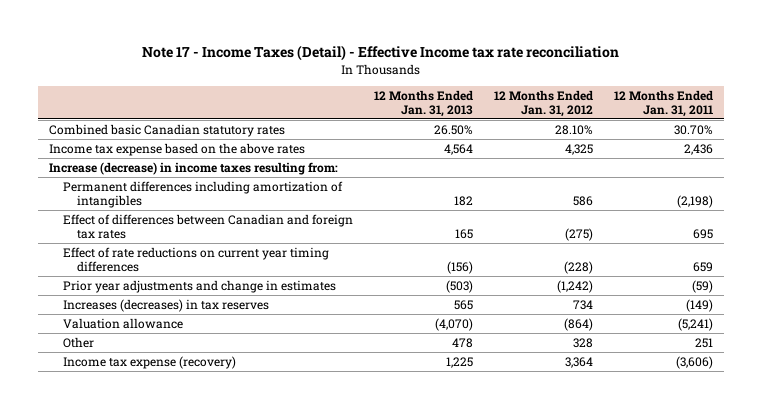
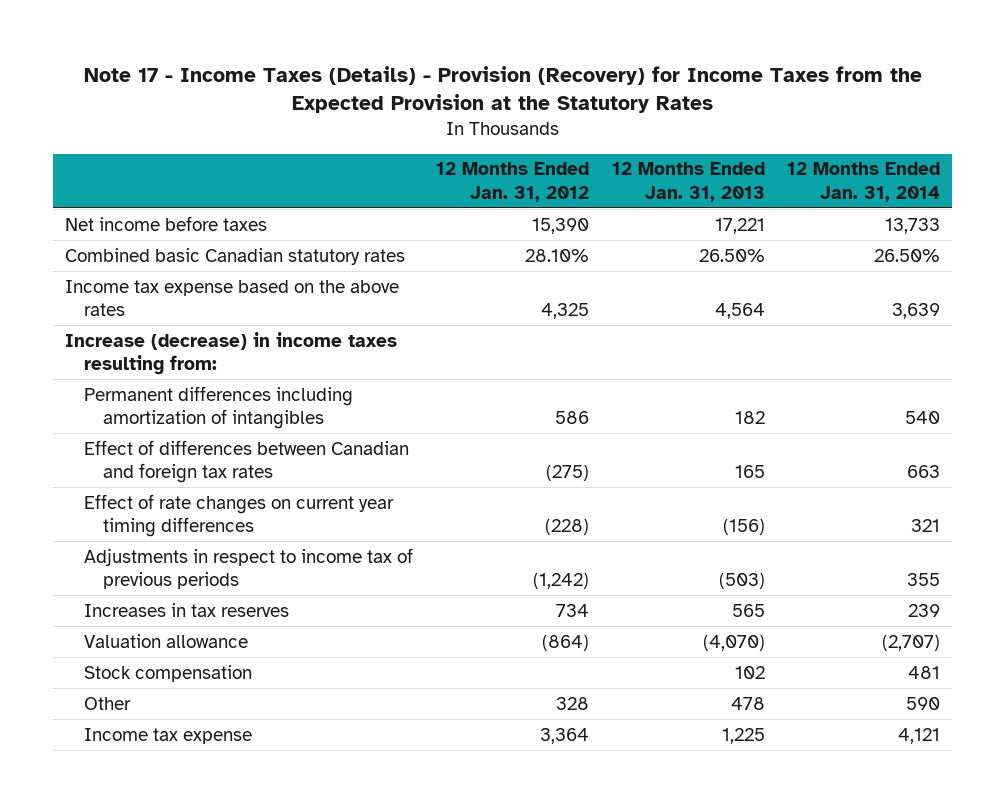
- Note 17 - Income Taxes (Detail) - Effective Income tax rate reconciliation
+ Note 17 - Income Taxes (Details) - Provision (Recovery) for Income Taxes from the Expected Provision at the Statutory Rates
- | 12 Months Ended Jan. 31, 2013 | 12 Months Ended Jan. 31, 2012 | 12 Months Ended Jan. 31, 2011
+ | 12 Months Ended Jan. 31, 2012 | 12 Months Ended Jan. 31, 2013 | 12 Months Ended Jan. 31, 2014
+ Net income before taxes | 15,390 | 17,221 | 13,733
- Effect of rate reductions on current year timing differences | (156) | (228) | 659
- Prior year adjustments and change in estimates | (503) | (1,242) | (59)
- Increases (decreases) in tax reserves | 565 | 734 | (149)
+ Effect of rate changes on current year timing differences | (228) | (156) | 321
+ Adjustments in respect to income tax of previous periods | (1,242) | (503) | 355
+ Increases in tax reserves | 734 | 565 | 239
+ Stock compensation | | 102 | 481
- Income tax expense (recovery) | 1,225 | 3,364 | (3,606)
+ Income tax expense | 3,364 | 1,225 | 4,121

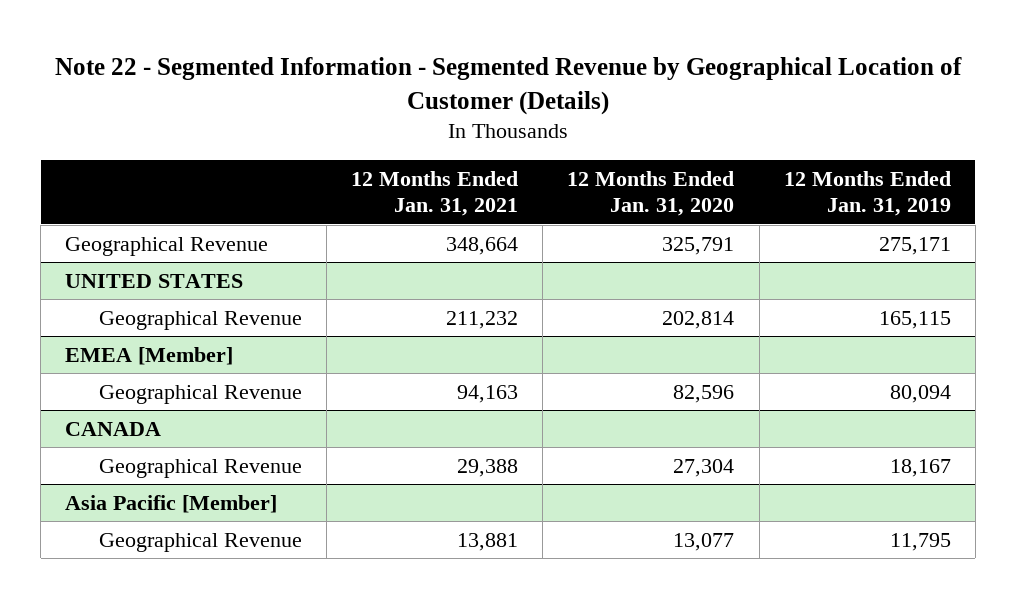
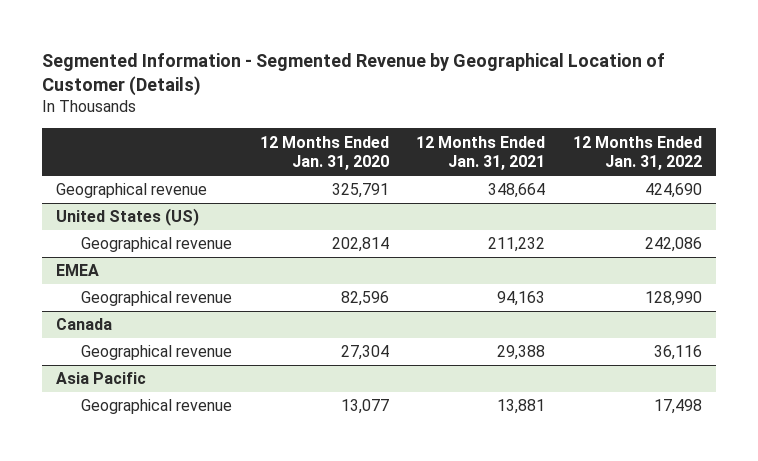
- Note 22 - Segmented Information - Segmented Revenue by Geographical Location of Customer (Details)
+ Segmented Information - Segmented Revenue by Geographical Location of Customer (Details)
- | 12 Months Ended Jan. 31, 2021 | 12 Months Ended Jan. 31, 2020 | 12 Months Ended Jan. 31, 2019
+ | 12 Months Ended Jan. 31, 2020 | 12 Months Ended Jan. 31, 2021 | 12 Months Ended Jan. 31, 2022
- Geographical Revenue | 348,664 | 325,791 | 275,171
- UNITED STATES
- Geographical Revenue | 211,232 | 202,814 | 165,115
- EMEA [Member]
- Geographical Revenue | 94,163 | 82,596 | 80,094
- CANADA
- Geographical Revenue | 29,388 | 27,304 | 18,167
- Asia Pacific [Member]
- Geographical Revenue | 13,881 | 13,077 | 11,795
+ Geographical revenue | 325,791 | 348,664 | 424,690
+ United States (US)
+ Geographical revenue | 202,814 | 211,232 | 242,086
+ EMEA
+ Geographical revenue | 82,596 | 94,163 | 128,990
+ Canada
+ Geographical revenue | 27,304 | 29,388 | 36,116
+ Asia Pacific
+ Geographical revenue | 13,077 | 13,881 | 17,498

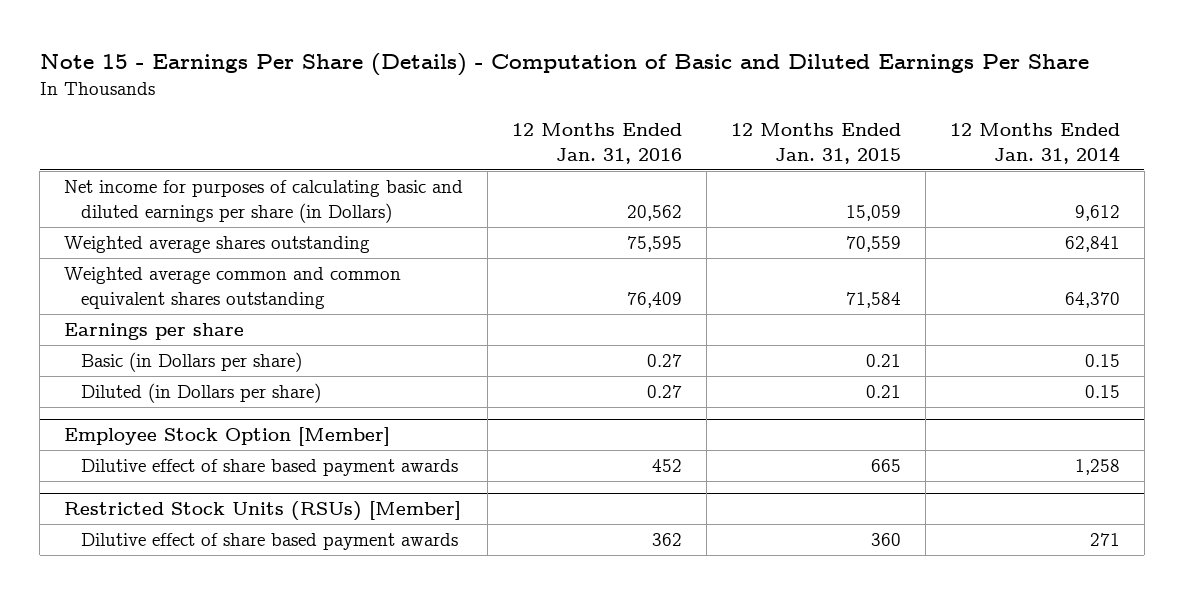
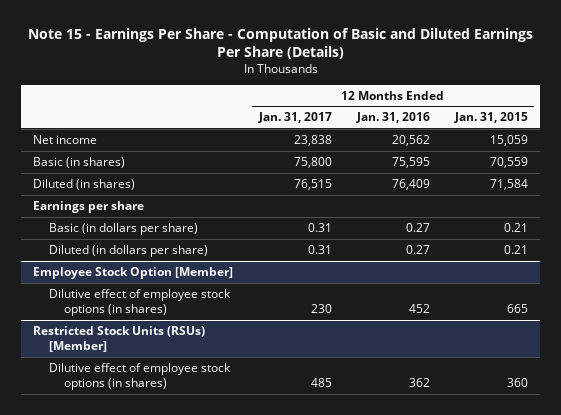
- Note 15 - Earnings Per Share (Details) - Computation of Basic and Diluted Earnings Per Share
+ Note 15 - Earnings Per Share - Computation of Basic and Diluted Earnings Per Share (Details)
- | 12 Months Ended Jan. 31, 2016 | 12 Months Ended Jan. 31, 2015 | 12 Months Ended Jan. 31, 2014
+ | 12 Months Ended Jan. 31, 2017 | 12 Months Ended Jan. 31, 2016 | 12 Months Ended Jan. 31, 2015
- Net income for purposes of calculating basic and diluted earnings per share (in Dollars) | 20,562 | 15,059 | 9,612
- Weighted average shares outstanding | 75,595 | 70,559 | 62,841
- Weighted average common and common equivalent shares outstanding | 76,409 | 71,584 | 64,370
+ Net income | 23,838 | 20,562 | 15,059
+ Basic (in shares) | 75,800 | 75,595 | 70,559
+ Diluted (in shares) | 76,515 | 76,409 | 71,584
- Basic (in Dollars per share) | 0.27 | 0.21 | 0.15
- Diluted (in Dollars per share) | 0.27 | 0.21 | 0.15
+ Basic (in dollars per share) | 0.31 | 0.27 | 0.21
+ Diluted (in dollars per share) | 0.31 | 0.27 | 0.21
@ Employee Stock Option [Member]
- Dilutive effect of share based payment awards | 452 | 665 | 1,258
+ Dilutive effect of employee stock options (in shares) | 230 | 452 | 665
@ Restricted Stock Units (RSUs) [Member]
- Dilutive effect of share based payment awards | 362 | 360 | 271
+ Dilutive effect of employee stock options (in shares) | 485 | 362 | 360

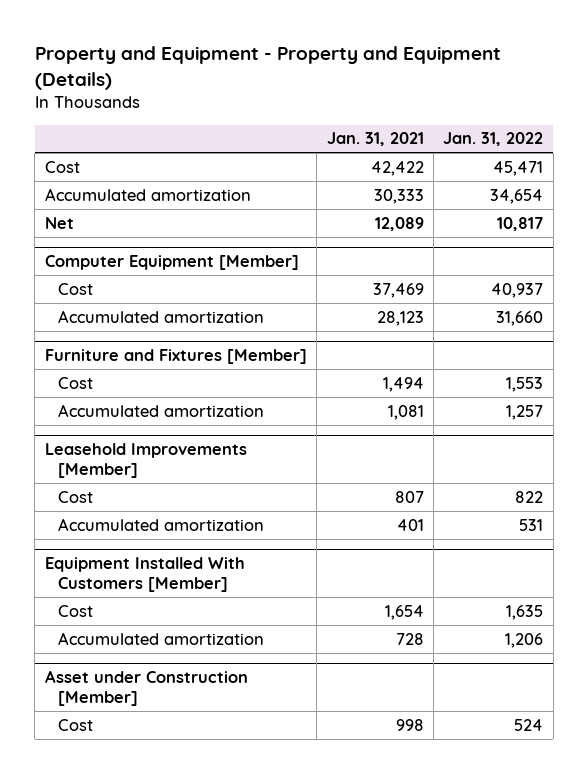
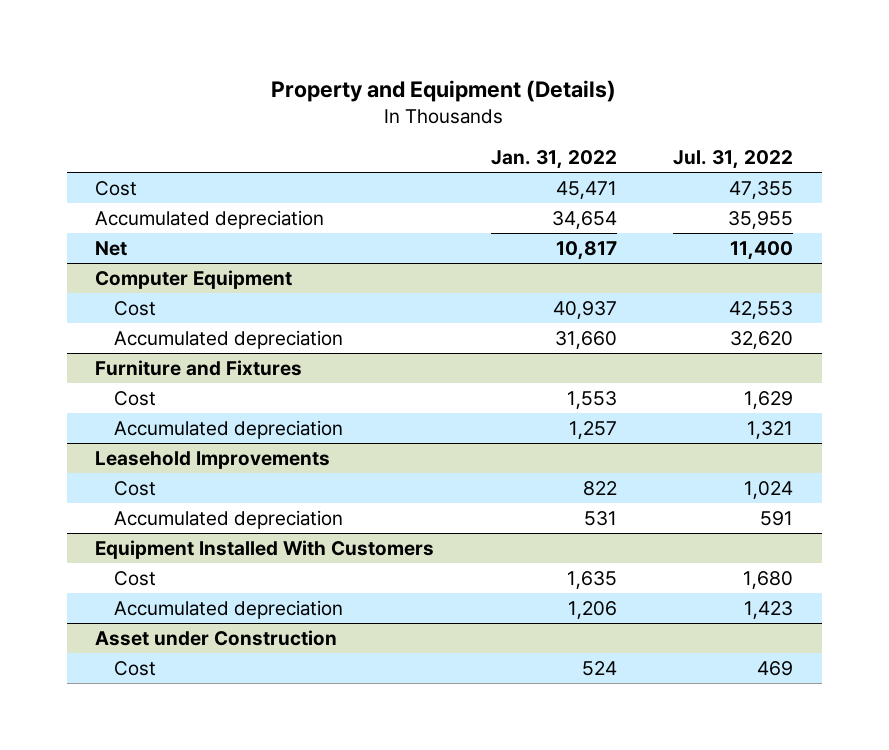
- Property and Equipment - Property and Equipment (Details)
+ Property and Equipment (Details)
- | Jan. 31, 2021 | Jan. 31, 2022
+ | Jan. 31, 2022 | Jul. 31, 2022
- Accumulated amortization | 30,333 | 34,654
+ Accumulated depreciation | 34,654 | 35,955
- Computer Equipment [Member]
+ Computer Equipment
- Accumulated amortization | 28,123 | 31,660
- Furniture and Fixtures [Member]
+ Accumulated depreciation | 31,660 | 32,620
+ Furniture and Fixtures
- Accumulated amortization | 1,081 | 1,257
- Leasehold Improvements [Member]
+ Accumulated depreciation | 1,257 | 1,321
+ Leasehold Improvements
- Accumulated amortization | 401 | 531
- Equipment Installed With Customers [Member]
+ Accumulated depreciation | 531 | 591
+ Equipment Installed With Customers
- Accumulated amortization | 728 | 1,206
- Asset under Construction [Member]
+ Accumulated depreciation | 1,206 | 1,423
+ Asset under Construction

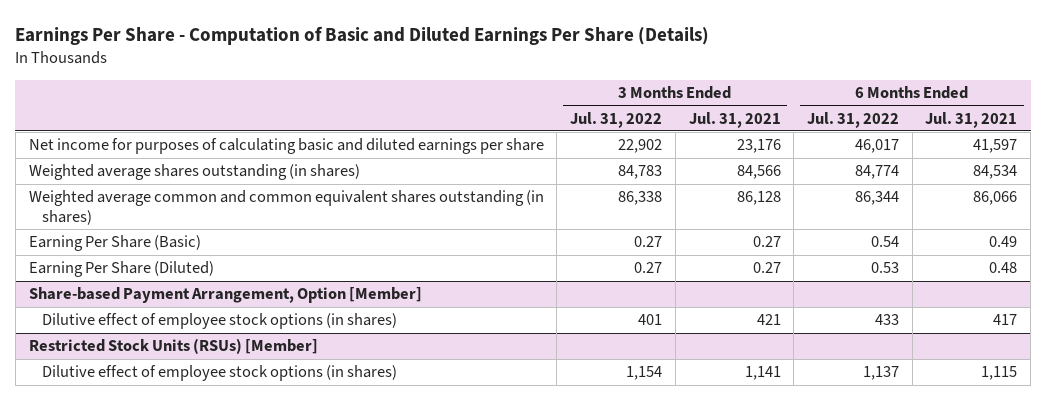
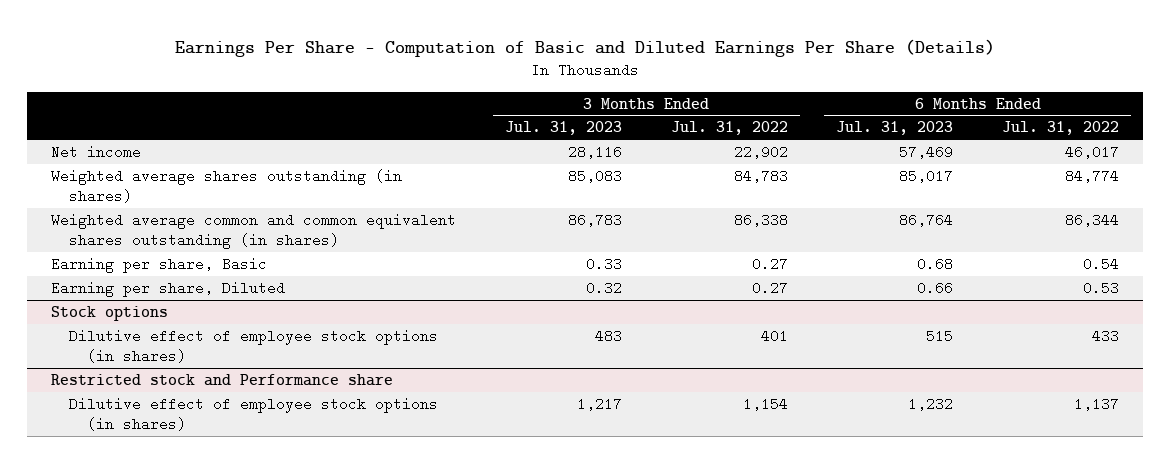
- | 3 Months Ended Jul. 31, 2022 | 3 Months Ended Jul. 31, 2021 | 6 Months Ended Jul. 31, 2022 | 6 Months Ended Jul. 31, 2021
+ | 3 Months Ended Jul. 31, 2023 | 3 Months Ended Jul. 31, 2022 | 6 Months Ended Jul. 31, 2023 | 6 Months Ended Jul. 31, 2022
- Net income for purposes of calculating basic and diluted earnings per share | 22,902 | 23,176 | 46,017 | 41,597
+ Net income | 28,116 | 22,902 | 57,469 | 46,017
- Earning Per Share (Basic) | 0.27 | 0.27 | 0.54 | 0.49
- Earning Per Share (Diluted) | 0.27 | 0.27 | 0.53 | 0.48
- Share-based Payment Arrangement, Option [Member]
+ Earning per share, Basic | 0.33 | 0.27 | 0.68 | 0.54
+ Earning per share, Diluted | 0.32 | 0.27 | 0.66 | 0.53
+ Stock options
- Restricted Stock Units (RSUs) [Member]
+ Restricted stock and Performance share

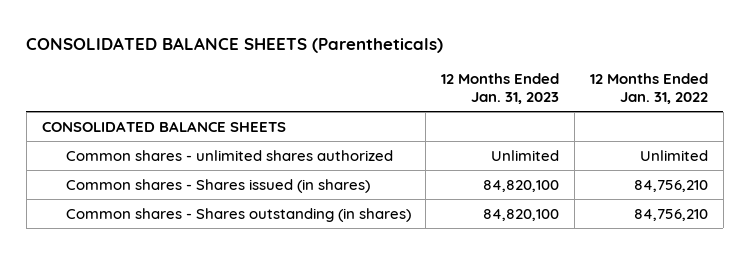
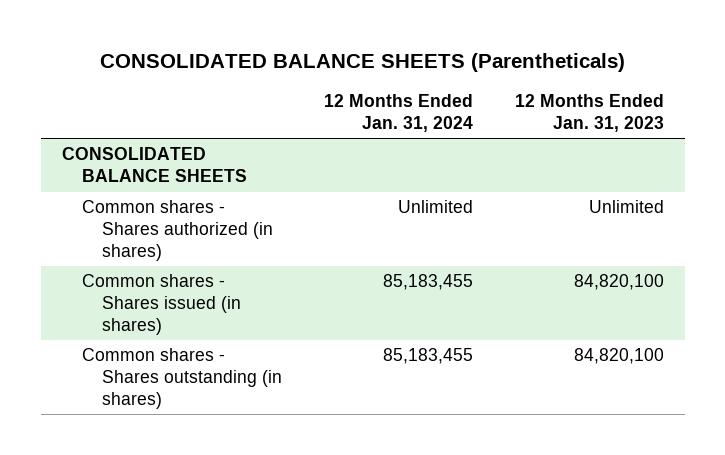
- | 12 Months Ended Jan. 31, 2023 | 12 Months Ended Jan. 31, 2022
+ | 12 Months Ended Jan. 31, 2024 | 12 Months Ended Jan. 31, 2023
- Common shares - unlimited shares authorized | Unlimited | Unlimited
+ Common shares - Shares authorized (in shares) | Unlimited | Unlimited

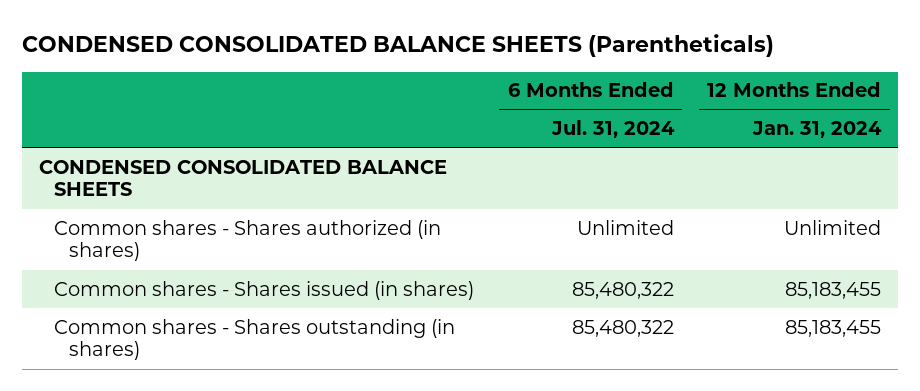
- CONSOLIDATED BALANCE SHEETS (Parentheticals)
+ CONDENSED CONSOLIDATED BALANCE SHEETS (Parentheticals)
- | 12 Months Ended Jan. 31, 2024 | 12 Months Ended Jan. 31, 2023
+ | 6 Months Ended Jul. 31, 2024 | 12 Months Ended Jan. 31, 2024
- CONSOLIDATED BALANCE SHEETS
+ CONDENSED CONSOLIDATED BALANCE SHEETS

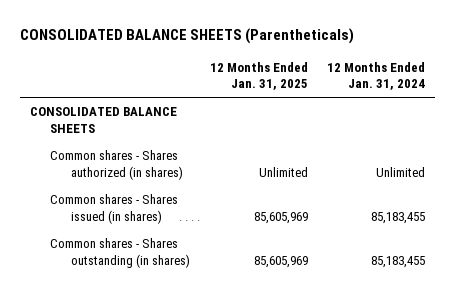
- CONDENSED CONSOLIDATED BALANCE SHEETS (Parentheticals)
+ CONSOLIDATED BALANCE SHEETS (Parentheticals)
- | 6 Months Ended Jul. 31, 2024 | 12 Months Ended Jan. 31, 2024
+ | 12 Months Ended Jan. 31, 2025 | 12 Months Ended Jan. 31, 2024
- CONDENSED CONSOLIDATED BALANCE SHEETS
+ CONSOLIDATED BALANCE SHEETS

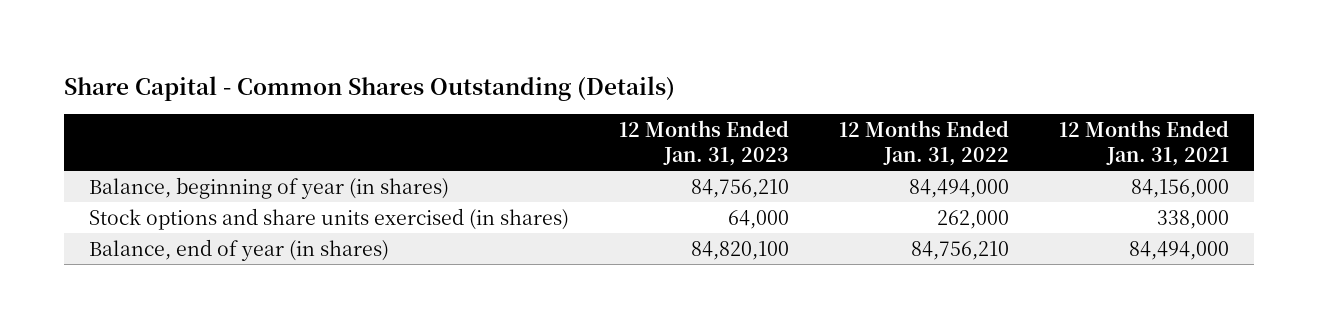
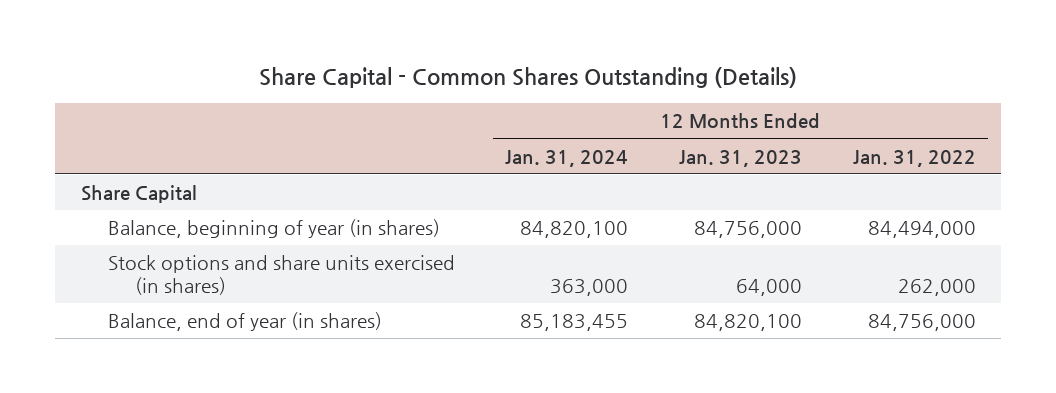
- | 12 Months Ended Jan. 31, 2023 | 12 Months Ended Jan. 31, 2022 | 12 Months Ended Jan. 31, 2021
+ | 12 Months Ended Jan. 31, 2024 | 12 Months Ended Jan. 31, 2023 | 12 Months Ended Jan. 31, 2022
- Balance, beginning of year (in shares) | 84,756,210 | 84,494,000 | 84,156,000
+ Share Capital
+ Balance, beginning of year (in shares) | 84,820,100 | 84,756,000 | 84,494,000
- Balance, end of year (in shares) | 84,820,100 | 84,756,210 | 84,494,000
+ Balance, end of year (in shares) | 85,183,455 | 84,820,100 | 84,756,000

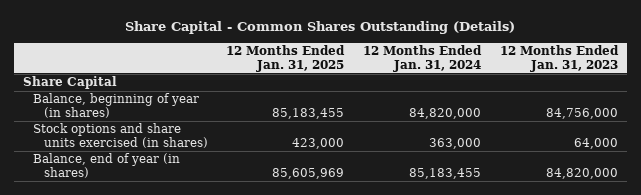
- | 12 Months Ended Jan. 31, 2024 | 12 Months Ended Jan. 31, 2023 | 12 Months Ended Jan. 31, 2022
+ | 12 Months Ended Jan. 31, 2025 | 12 Months Ended Jan. 31, 2024 | 12 Months Ended Jan. 31, 2023
- Balance, beginning of year (in shares) | 84,820,100 | 84,756,000 | 84,494,000
+ Balance, beginning of year (in shares) | 85,183,455 | 84,820,000 | 84,756,000
- Balance, end of year (in shares) | 85,183,455 | 84,820,100 | 84,756,000
+ Balance, end of year (in shares) | 85,605,969 | 85,183,455 | 84,820,000

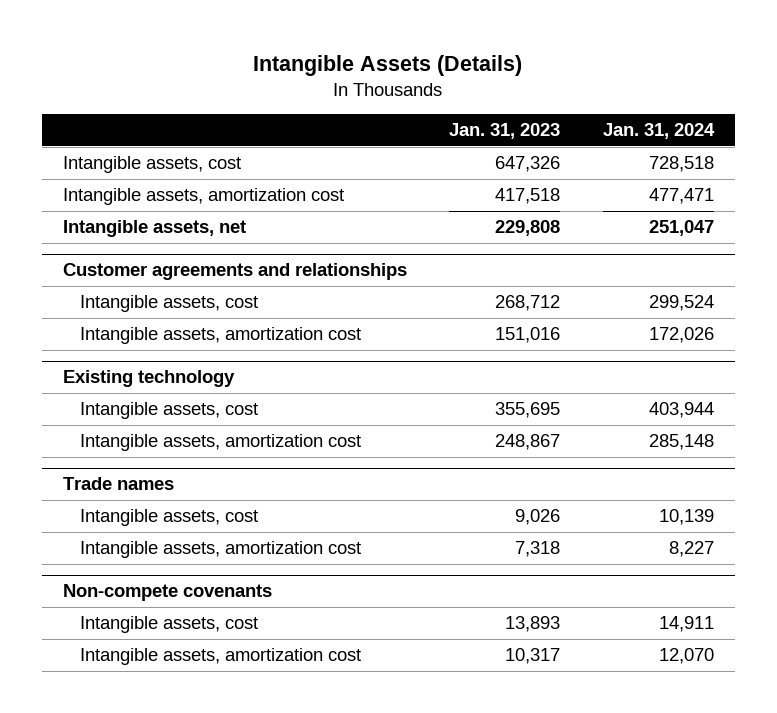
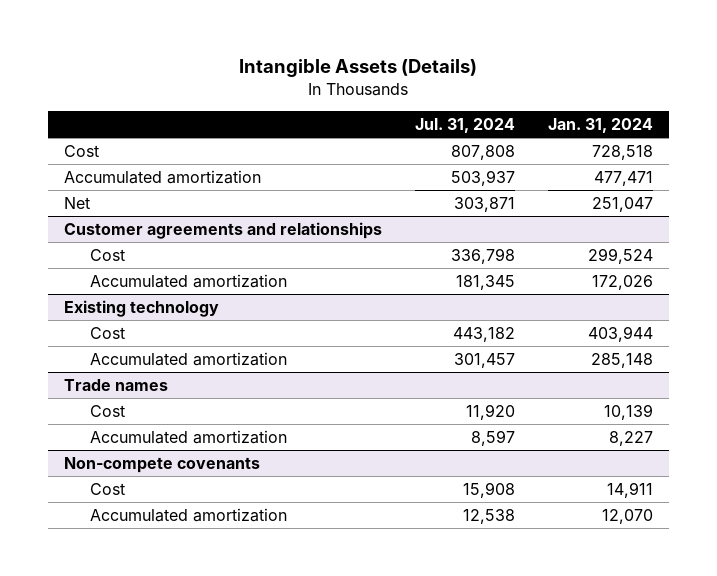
- | Jan. 31, 2023 | Jan. 31, 2024
+ | Jul. 31, 2024 | Jan. 31, 2024
- Intangible assets, cost | 647,326 | 728,518
- Intangible assets, amortization cost | 417,518 | 477,471
- Intangible assets, net | 229,808 | 251,047
+ Cost | 807,808 | 728,518
+ Accumulated amortization | 503,937 | 477,471
+ Net | 303,871 | 251,047
@ Customer agreements and relationships
- Intangible assets, cost | 268,712 | 299,524
- Intangible assets, amortization cost | 151,016 | 172,026
+ Cost | 336,798 | 299,524
+ Accumulated amortization | 181,345 | 172,026
@ Existing technology
- Intangible assets, cost | 355,695 | 403,944
- Intangible assets, amortization cost | 248,867 | 285,148
+ Cost | 443,182 | 403,944
+ Accumulated amortization | 301,457 | 285,148
@ Trade names
- Intangible assets, cost | 9,026 | 10,139
- Intangible assets, amortization cost | 7,318 | 8,227
+ Cost | 11,920 | 10,139
+ Accumulated amortization | 8,597 | 8,227
@ Non-compete covenants
- Intangible assets, cost | 13,893 | 14,911
- Intangible assets, amortization cost | 10,317 | 12,070
+ Cost | 15,908 | 14,911
+ Accumulated amortization | 12,538 | 12,070

